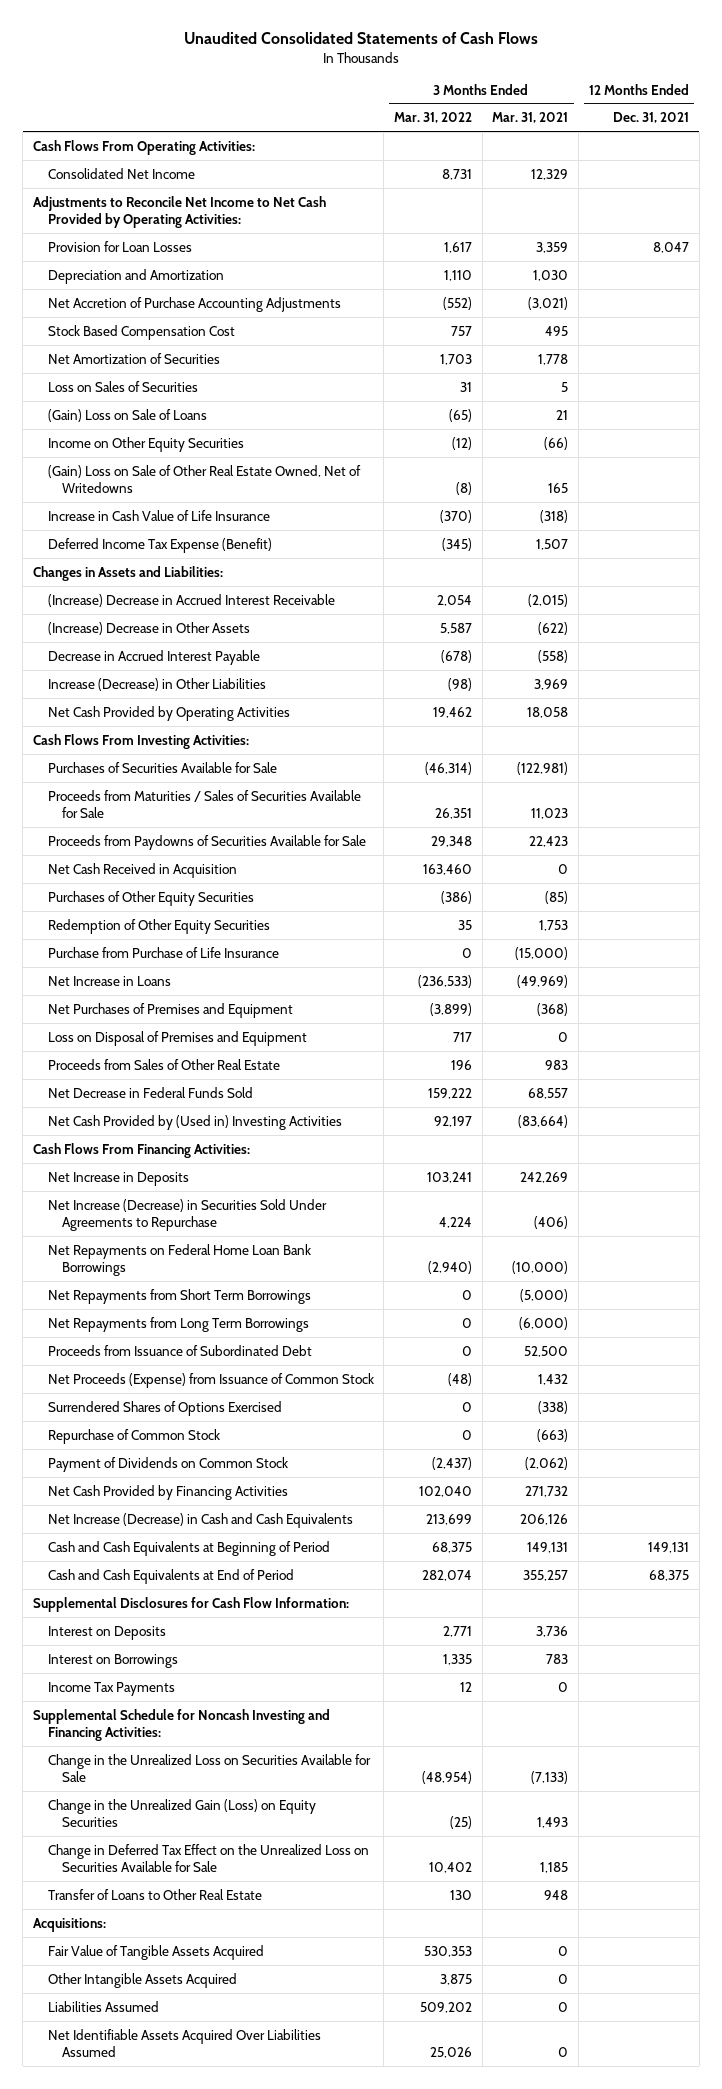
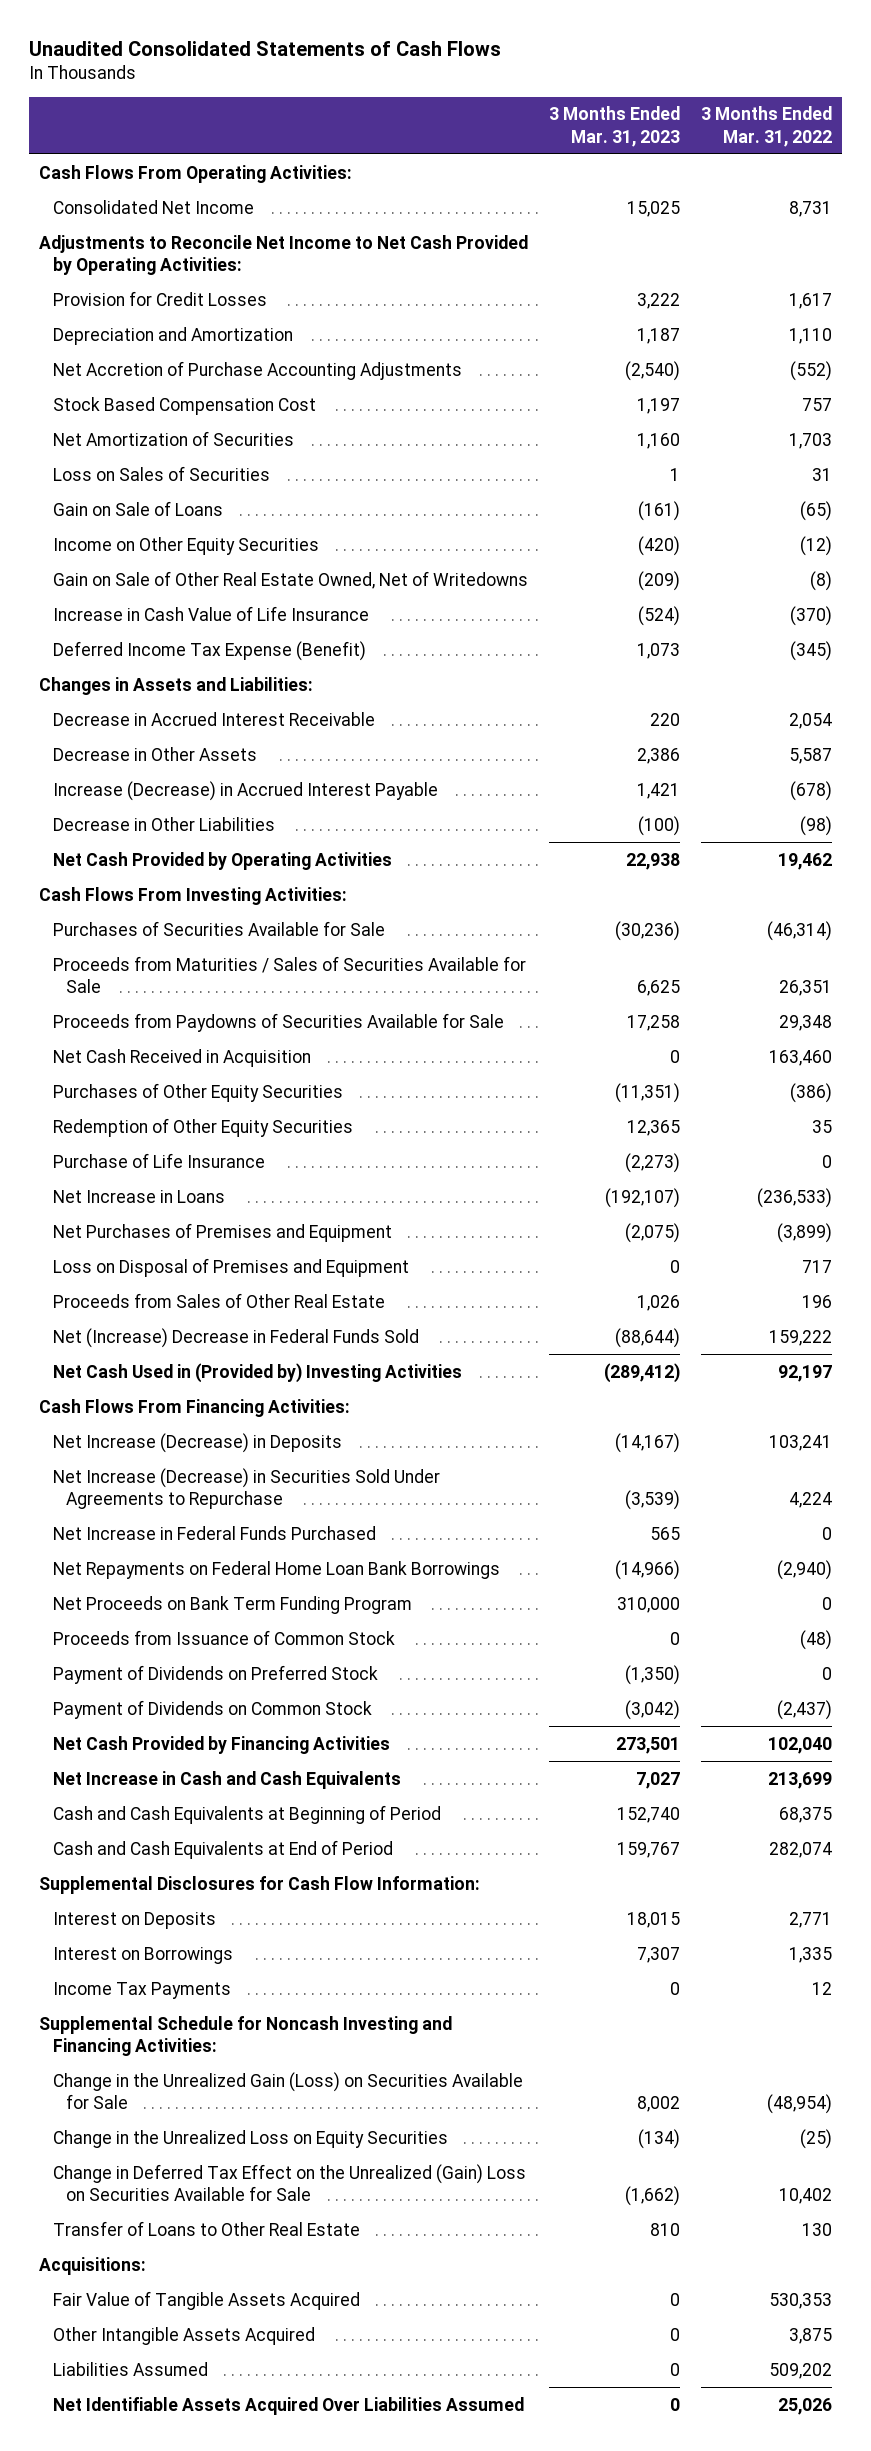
- | 3 Months Ended Mar. 31, 2022 | 3 Months Ended Mar. 31, 2021 | 12 Months Ended Dec. 31, 2021
+ | 3 Months Ended Mar. 31, 2023 | 3 Months Ended Mar. 31, 2022
- Provision for Loan Losses | 1,617 | 3,359 | 8,047
+ Provision for Credit Losses | 3,222 | 1,617
- (Gain) Loss on Sale of Loans | (65) | 21 |
+ Gain on Sale of Loans | (161) | (65)
- (Gain) Loss on Sale of Other Real Estate Owned, Net of Writedowns | (8) | 165 |
+ Gain on Sale of Other Real Estate Owned, Net of Writedowns | (209) | (8)
- (Increase) Decrease in Accrued Interest Receivable | 2,054 | (2,015) |
- (Increase) Decrease in Other Assets | 5,587 | (622) |
- Decrease in Accrued Interest Payable | (678) | (558) |
- Increase (Decrease) in Other Liabilities | (98) | 3,969 |
+ Decrease in Accrued Interest Receivable | 220 | 2,054
+ Decrease in Other Assets | 2,386 | 5,587
+ Increase (Decrease) in Accrued Interest Payable | 1,421 | (678)
+ Decrease in Other Liabilities | (100) | (98)
- Purchase from Purchase of Life Insurance | 0 | (15,000) |
+ Purchase of Life Insurance | (2,273) | 0
- Net Decrease in Federal Funds Sold | 159,222 | 68,557 |
- Net Cash Provided by (Used in) Investing Activities | 92,197 | (83,664) |
+ Net (Increase) Decrease in Federal Funds Sold | (88,644) | 159,222
+ Net Cash Used in (Provided by) Investing Activities | (289,412) | 92,197
- Net Increase in Deposits | 103,241 | 242,269 |
+ Net Increase (Decrease) in Deposits | (14,167) | 103,241
+ Net Increase in Federal Funds Purchased | 565 | 0
- Net Repayments from Short Term Borrowings | 0 | (5,000) |
- Net Repayments from Long Term Borrowings | 0 | (6,000) |
- Proceeds from Issuance of Subordinated Debt | 0 | 52,500 |
- Net Proceeds (Expense) from Issuance of Common Stock | (48) | 1,432 |
- Surrendered Shares of Options Exercised | 0 | (338) |
- Repurchase of Common Stock | 0 | (663) |
+ Net Proceeds on Bank Term Funding Program | 310,000 | 0
+ Proceeds from Issuance of Common Stock | 0 | (48)
+ Payment of Dividends on Preferred Stock | (1,350) | 0
- Net Increase (Decrease) in Cash and Cash Equivalents | 213,699 | 206,126 |
+ Net Increase in Cash and Cash Equivalents | 7,027 | 213,699
- Change in the Unrealized Loss on Securities Available for Sale | (48,954) | (7,133) |
- Change in the Unrealized Gain (Loss) on Equity Securities | (25) | 1,493 |
- Change in Deferred Tax Effect on the Unrealized Loss on Securities Available for Sale | 10,402 | 1,185 |
+ Change in the Unrealized Gain (Loss) on Securities Available for Sale | 8,002 | (48,954)
+ Change in the Unrealized Loss on Equity Securities | (134) | (25)
+ Change in Deferred Tax Effect on the Unrealized (Gain) Loss on Securities Available for Sale | (1,662) | 10,402

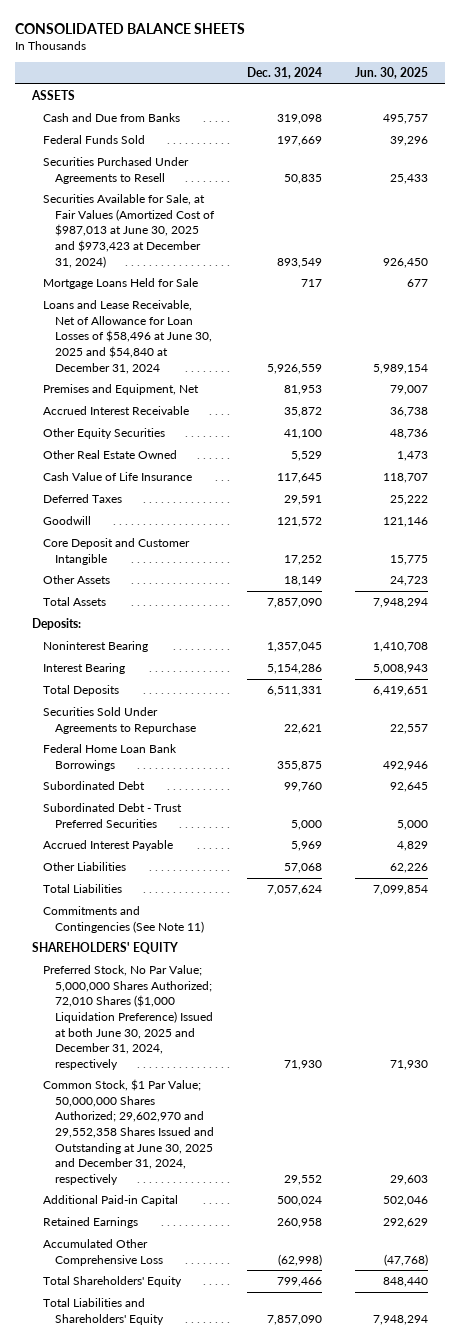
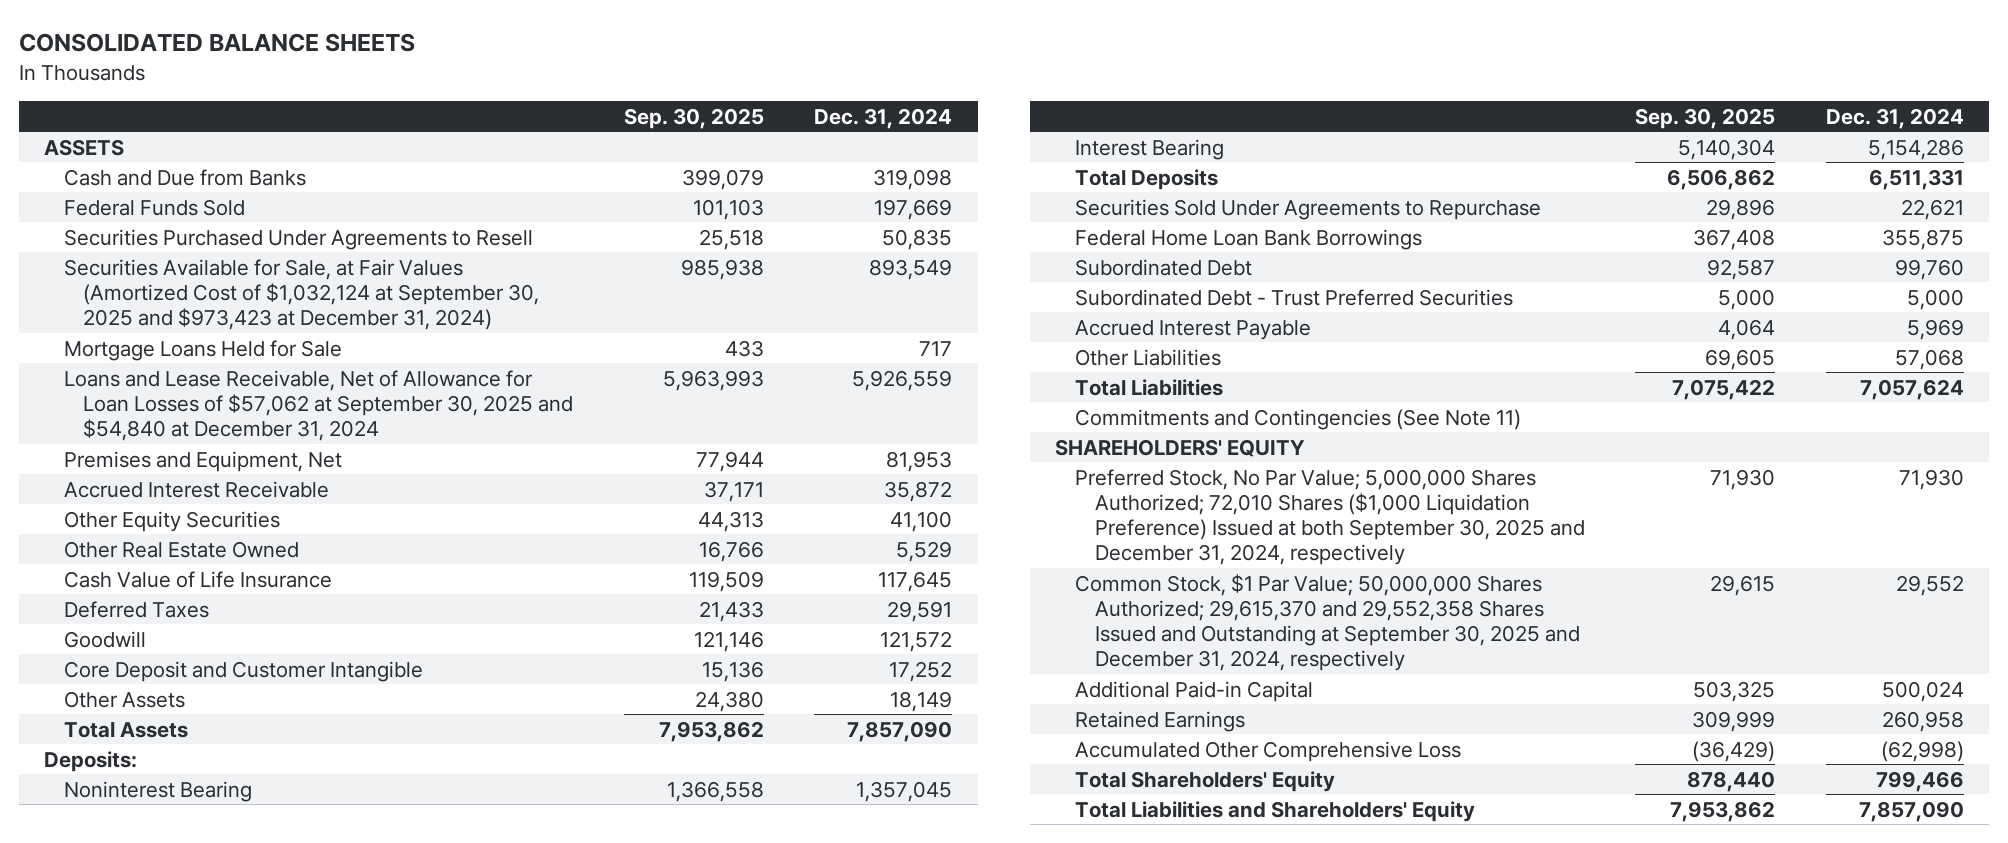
- | Dec. 31, 2024 | Jun. 30, 2025
+ | Sep. 30, 2025 | Dec. 31, 2024
- Securities Available for Sale, at Fair Values (Amortized Cost of $987,013 at June 30, 2025 and $973,423 at December 31, 2024) | 893,549 | 926,450
+ Securities Available for Sale, at Fair Values (Amortized Cost of $1,032,124 at September 30, 2025 and $973,423 at December 31, 2024) | 985,938 | 893,549
- Loans and Lease Receivable, Net of Allowance for Loan Losses of $58,496 at June 30, 2025 and $54,840 at December 31, 2024 | 5,926,559 | 5,989,154
+ Loans and Lease Receivable, Net of Allowance for Loan Losses of $57,062 at September 30, 2025 and $54,840 at December 31, 2024 | 5,963,993 | 5,926,559
- Preferred Stock, No Par Value; 5,000,000 Shares Authorized; 72,010 Shares ($1,000 Liquidation Preference) Issued at both June 30, 2025 and December 31, 2024, respectively | 71,930 | 71,930
- Common Stock, $1 Par Value; 50,000,000 Shares Authorized; 29,602,970 and 29,552,358 Shares Issued and Outstanding at June 30, 2025 and December 31, 2024, respectively | 29,552 | 29,603
+ Preferred Stock, No Par Value; 5,000,000 Shares Authorized; 72,010 Shares ($1,000 Liquidation Preference) Issued at both September 30, 2025 and December 31, 2024, respectively | 71,930 | 71,930
+ Common Stock, $1 Par Value; 50,000,000 Shares Authorized; 29,615,370 and 29,552,358 Shares Issued and Outstanding at September 30, 2025 and December 31, 2024, respectively | 29,615 | 29,552

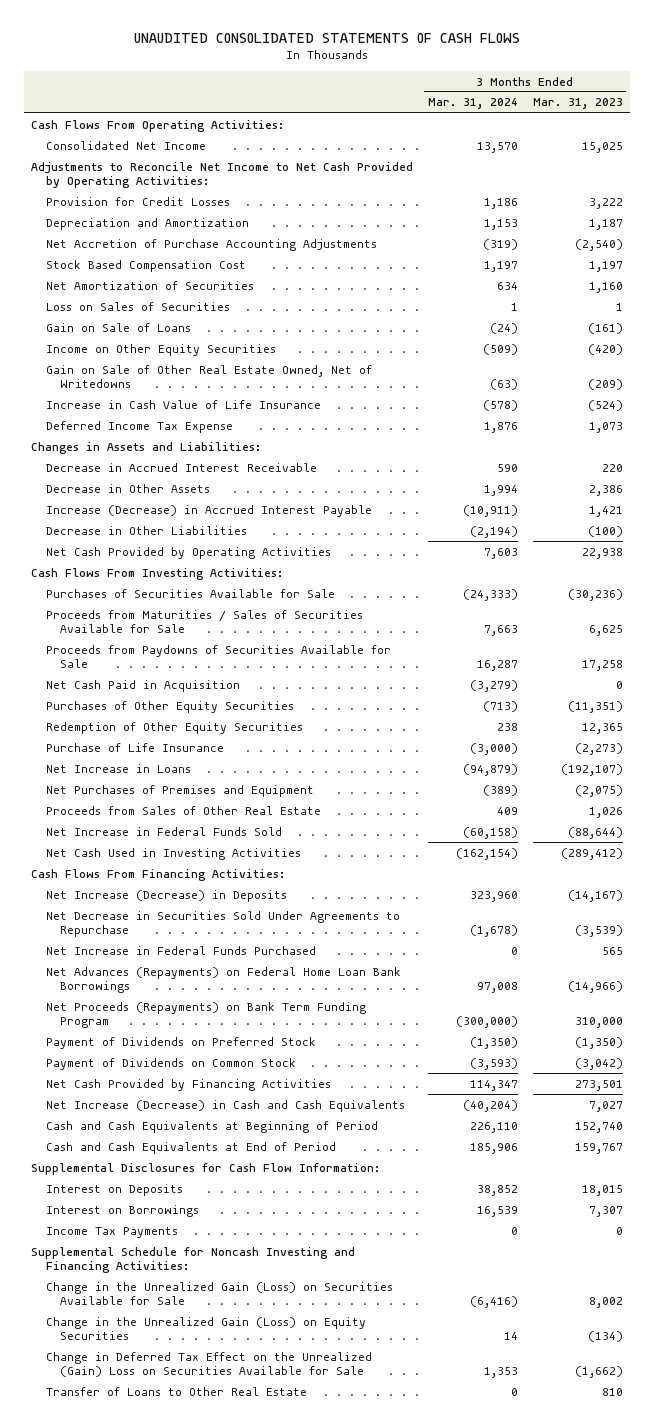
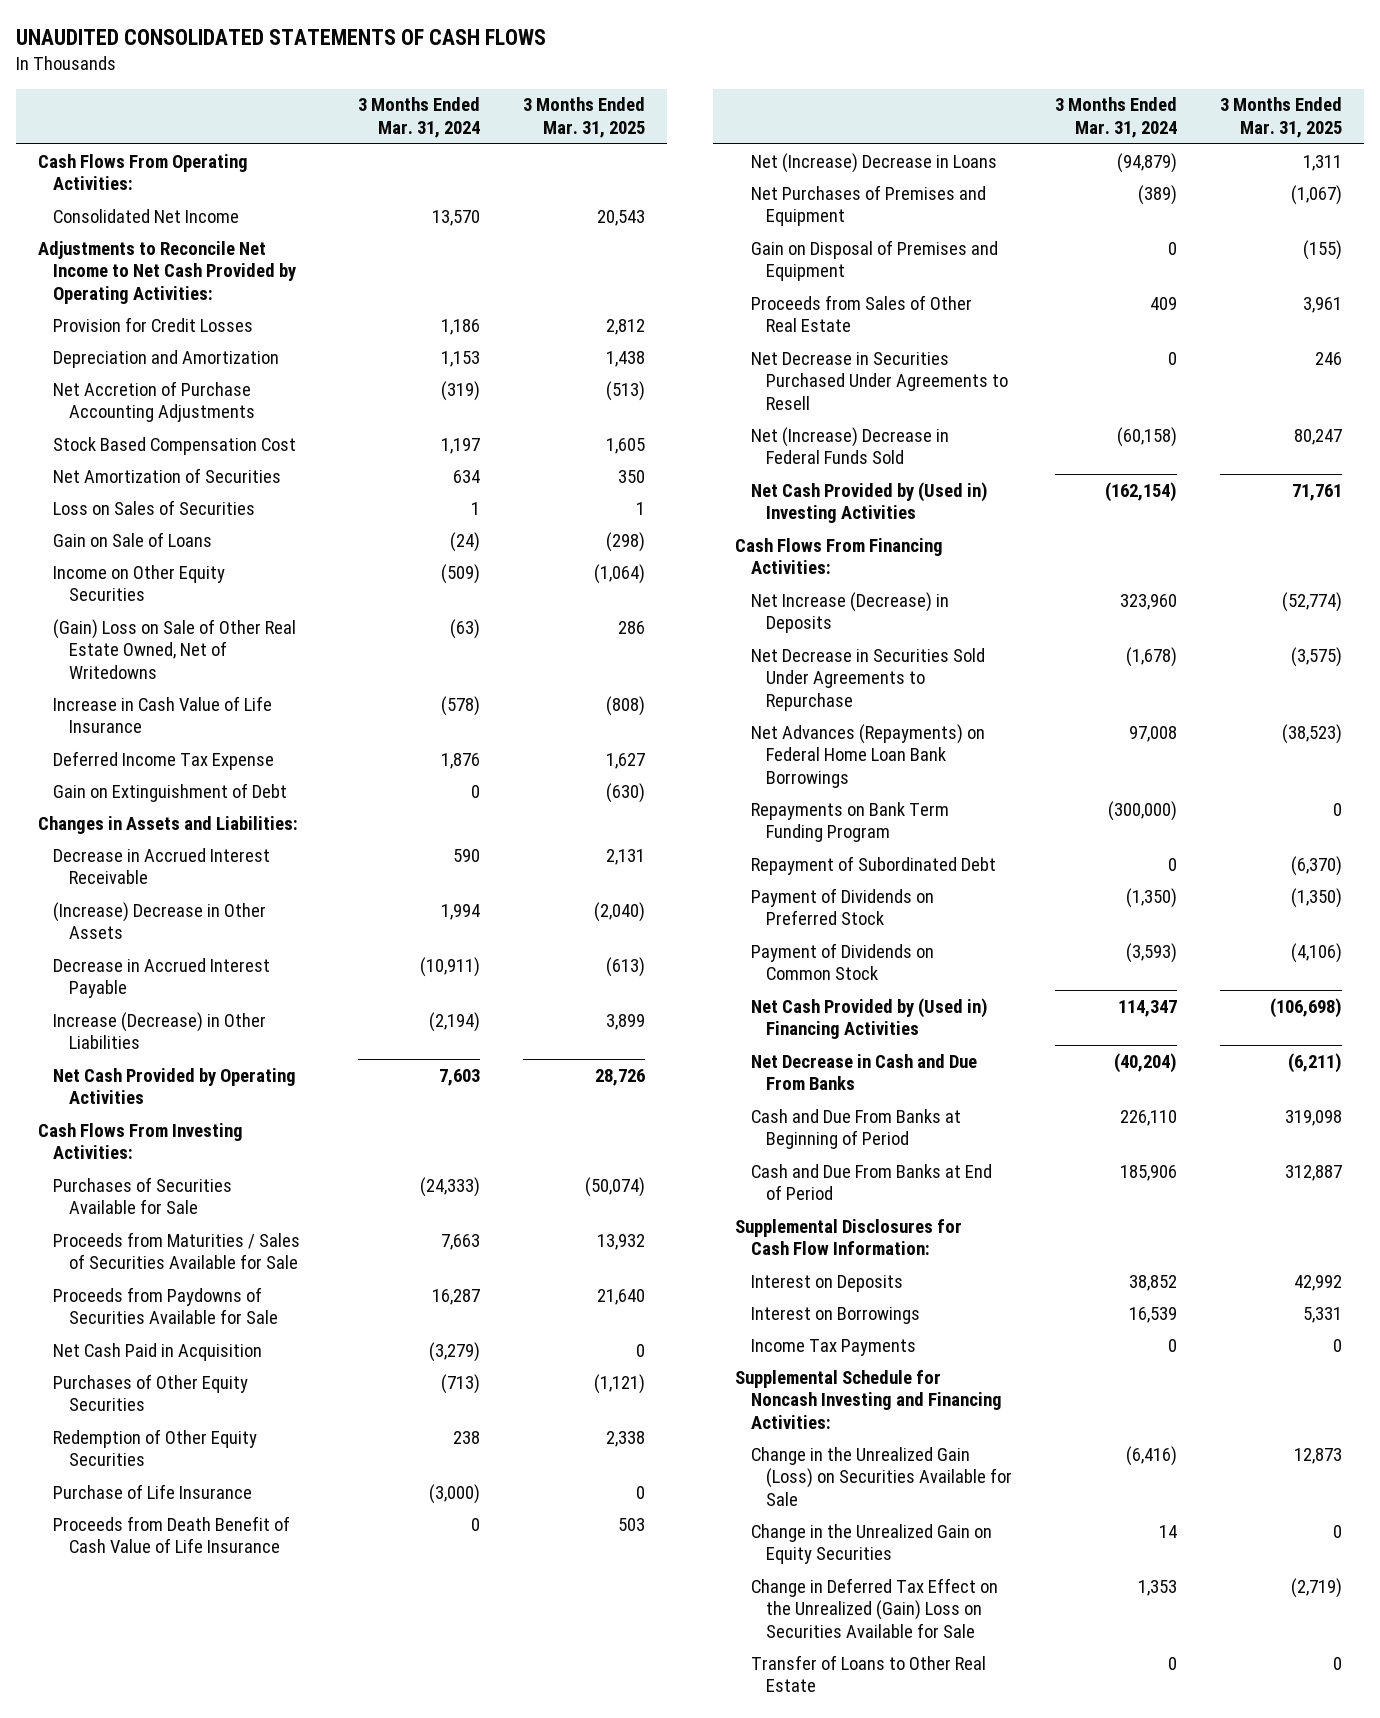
- | 3 Months Ended Mar. 31, 2024 | 3 Months Ended Mar. 31, 2023
+ | 3 Months Ended Mar. 31, 2024 | 3 Months Ended Mar. 31, 2025
- Gain on Sale of Other Real Estate Owned, Net of Writedowns | (63) | (209)
+ (Gain) Loss on Sale of Other Real Estate Owned, Net of Writedowns | (63) | 286
+ Gain on Extinguishment of Debt | 0 | (630)
- Decrease in Other Assets | 1,994 | 2,386
- Increase (Decrease) in Accrued Interest Payable | (10,911) | 1,421
- Decrease in Other Liabilities | (2,194) | (100)
+ (Increase) Decrease in Other Assets | 1,994 | (2,040)
+ Decrease in Accrued Interest Payable | (10,911) | (613)
+ Increase (Decrease) in Other Liabilities | (2,194) | 3,899
- Net Increase in Loans | (94,879) | (192,107)
+ Proceeds from Death Benefit of Cash Value of Life Insurance | 0 | 503
+ Net (Increase) Decrease in Loans | (94,879) | 1,311
+ Gain on Disposal of Premises and Equipment | 0 | (155)
- Net Increase in Federal Funds Sold | (60,158) | (88,644)
- Net Cash Used in Investing Activities | (162,154) | (289,412)
+ Net Decrease in Securities Purchased Under Agreements to Resell | 0 | 246
+ Net (Increase) Decrease in Federal Funds Sold | (60,158) | 80,247
+ Net Cash Provided by (Used in) Investing Activities | (162,154) | 71,761
- Net Increase in Federal Funds Purchased | 0 | 565
- Net Proceeds (Repayments) on Bank Term Funding Program | (300,000) | 310,000
+ Repayments on Bank Term Funding Program | (300,000) | 0
+ Repayment of Subordinated Debt | 0 | (6,370)
- Net Cash Provided by Financing Activities | 114,347 | 273,501
- Net Increase (Decrease) in Cash and Cash Equivalents | (40,204) | 7,027
- Cash and Cash Equivalents at Beginning of Period | 226,110 | 152,740
- Cash and Cash Equivalents at End of Period | 185,906 | 159,767
+ Net Cash Provided by (Used in) Financing Activities | 114,347 | (106,698)
+ Net Decrease in Cash and Due From Banks | (40,204) | (6,211)
+ Cash and Due From Banks at Beginning of Period | 226,110 | 319,098
+ Cash and Due From Banks at End of Period | 185,906 | 312,887
- Change in the Unrealized Gain (Loss) on Equity Securities | 14 | (134)
+ Change in the Unrealized Gain on Equity Securities | 14 | 0

